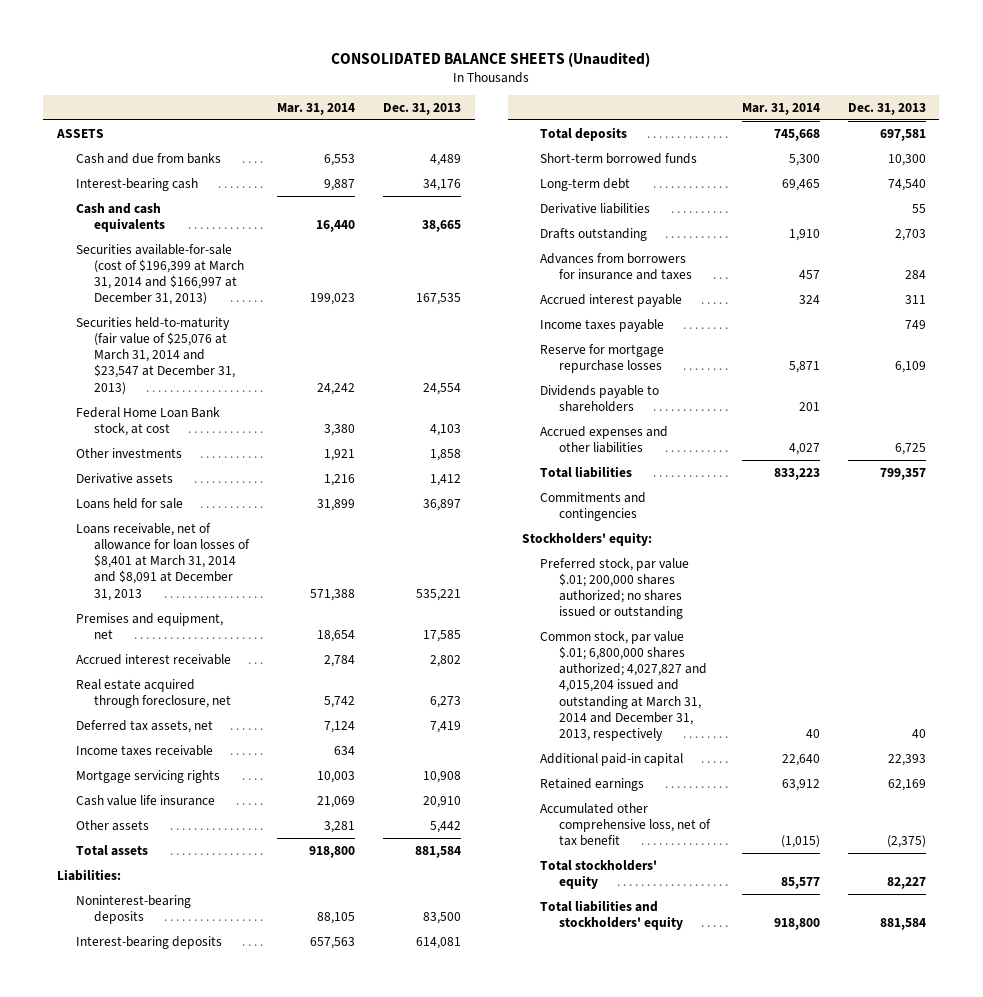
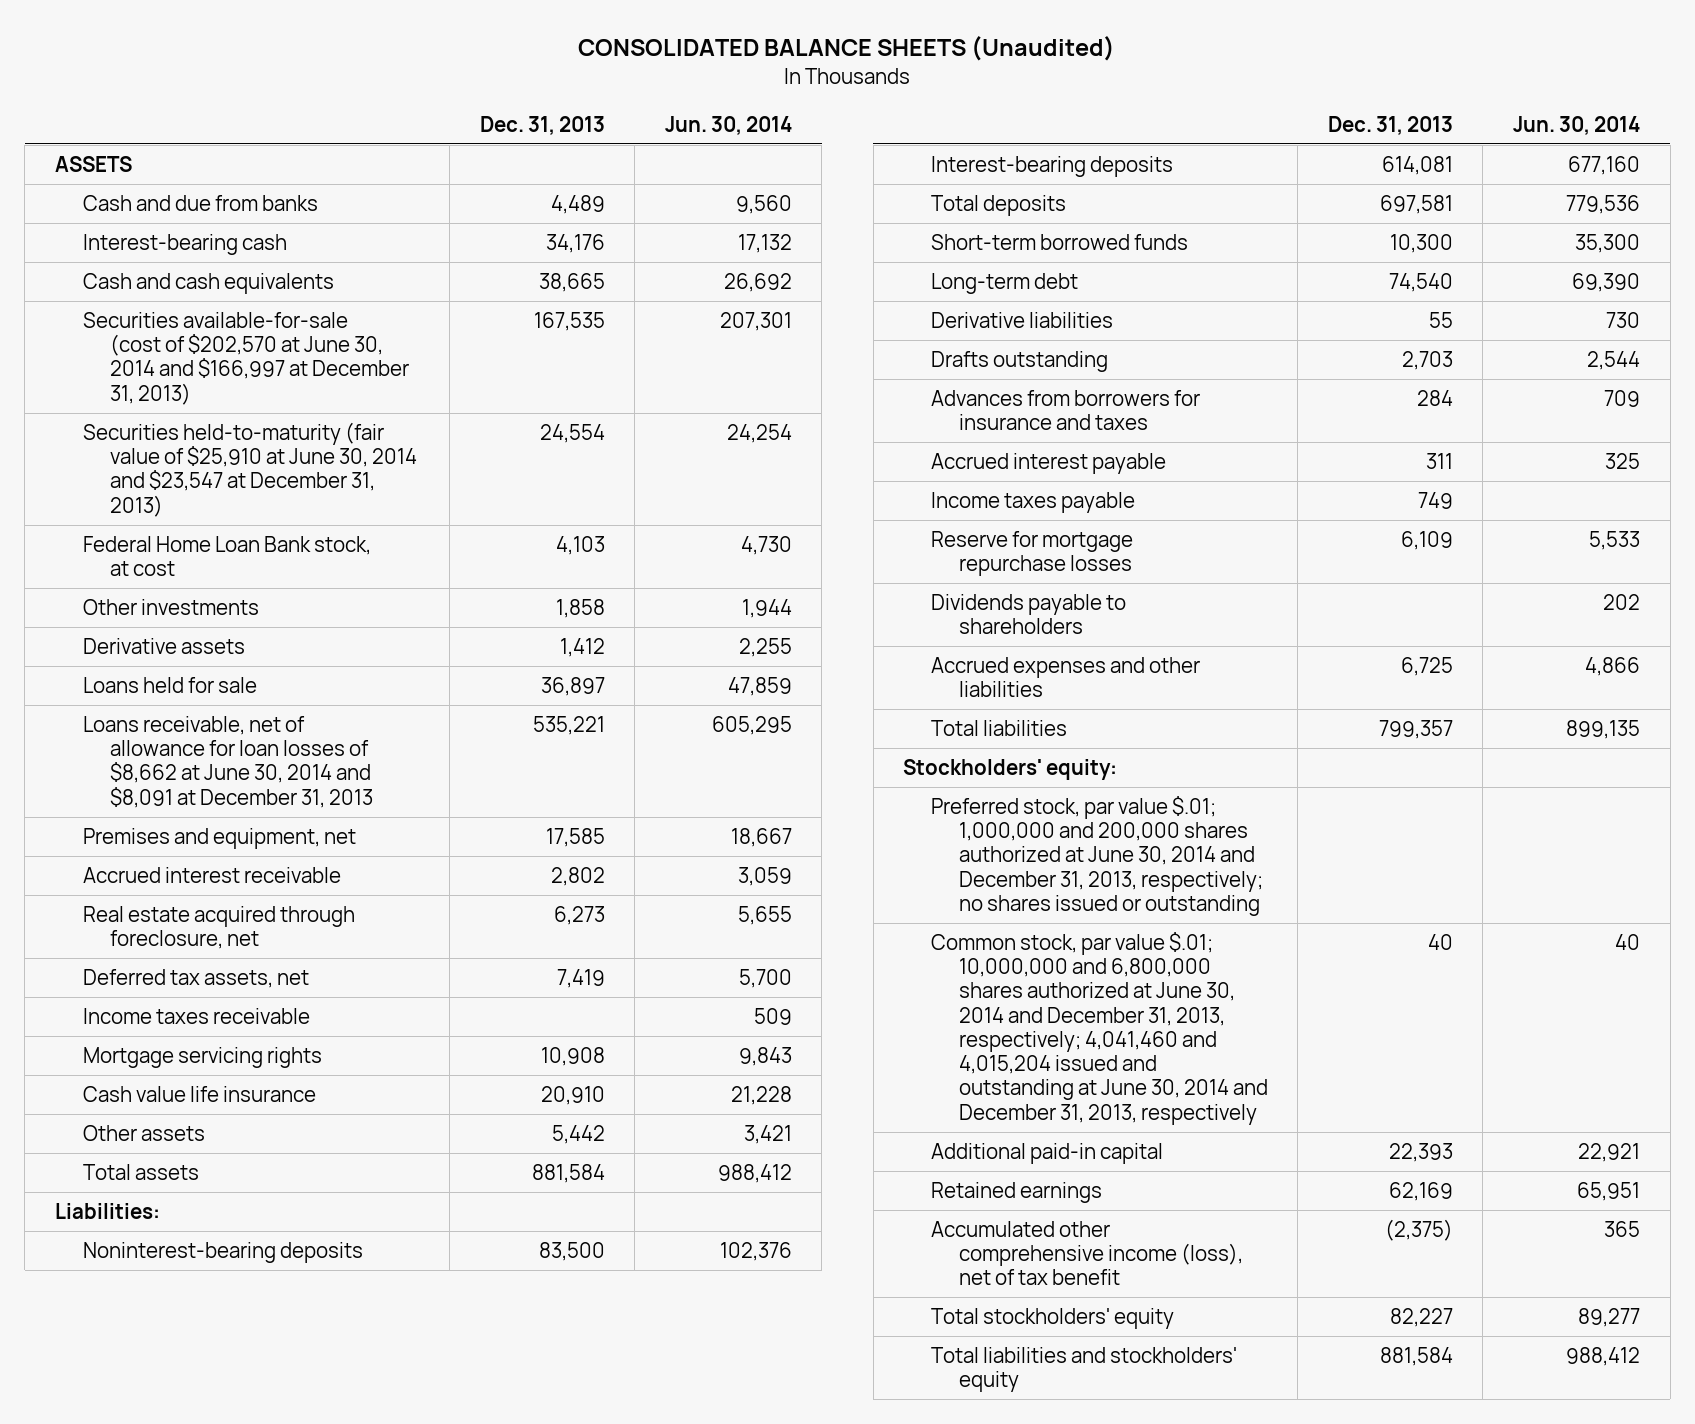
- | Mar. 31, 2014 | Dec. 31, 2013
+ | Dec. 31, 2013 | Jun. 30, 2014
- Securities available-for-sale (cost of $196,399 at March 31, 2014 and $166,997 at December 31, 2013) | 199,023 | 167,535
- Securities held-to-maturity (fair value of $25,076 at March 31, 2014 and $23,547 at December 31, 2013) | 24,242 | 24,554
+ Securities available-for-sale (cost of $202,570 at June 30, 2014 and $166,997 at December 31, 2013) | 167,535 | 207,301
+ Securities held-to-maturity (fair value of $25,910 at June 30, 2014 and $23,547 at December 31, 2013) | 24,554 | 24,254
- Loans receivable, net of allowance for loan losses of $8,401 at March 31, 2014 and $8,091 at December 31, 2013 | 571,388 | 535,221
+ Loans receivable, net of allowance for loan losses of $8,662 at June 30, 2014 and $8,091 at December 31, 2013 | 535,221 | 605,295
- Commitments and contingencies
- Preferred stock, par value $.01; 200,000 shares authorized; no shares issued or outstanding
- Common stock, par value $.01; 6,800,000 shares authorized; 4,027,827 and 4,015,204 issued and outstanding at March 31, 2014 and December 31, 2013, respectively | 40 | 40
+ Preferred stock, par value $.01; 1,000,000 and 200,000 shares authorized at June 30, 2014 and December 31, 2013, respectively; no shares issued or outstanding
+ Common stock, par value $.01; 10,000,000 and 6,800,000 shares authorized at June 30, 2014 and December 31, 2013, respectively; 4,041,460 and 4,015,204 issued and outstanding at June 30, 2014 and December 31, 2013, respectively | 40 | 40
- Accumulated other comprehensive loss, net of tax benefit | (1,015) | (2,375)
+ Accumulated other comprehensive income (loss), net of tax benefit | (2,375) | 365

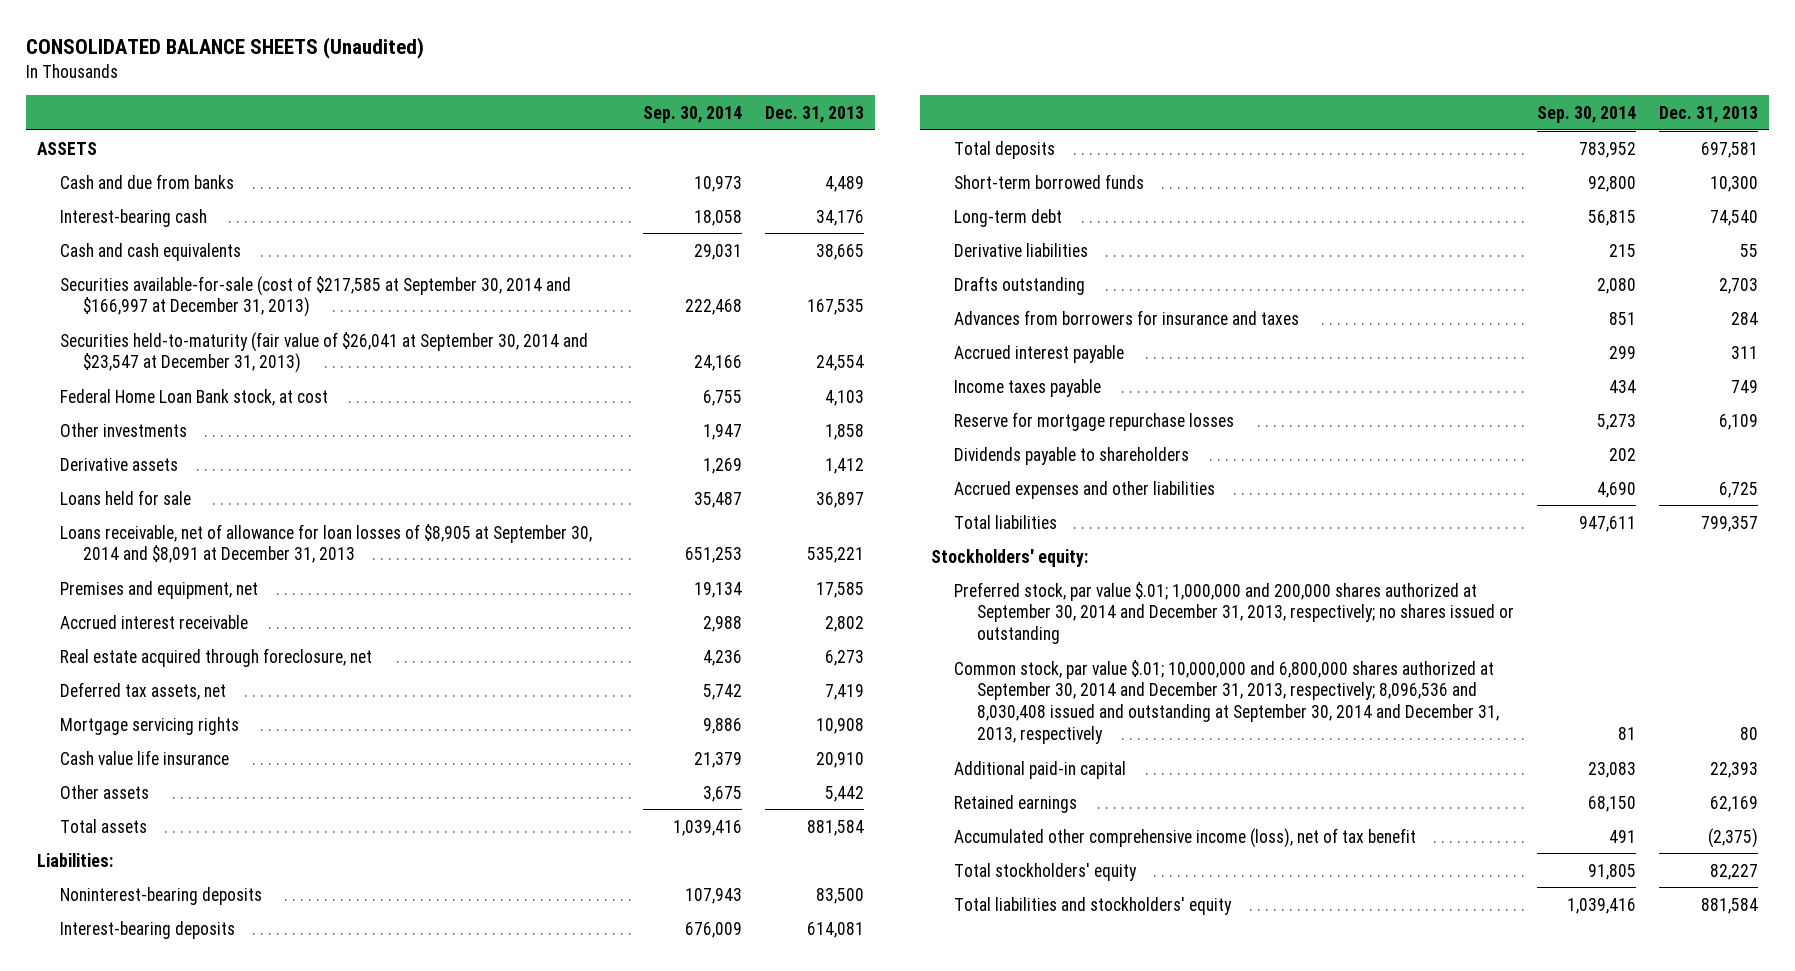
- | Dec. 31, 2013 | Jun. 30, 2014
+ | Sep. 30, 2014 | Dec. 31, 2013
- Securities available-for-sale (cost of $202,570 at June 30, 2014 and $166,997 at December 31, 2013) | 167,535 | 207,301
- Securities held-to-maturity (fair value of $25,910 at June 30, 2014 and $23,547 at December 31, 2013) | 24,554 | 24,254
+ Securities available-for-sale (cost of $217,585 at September 30, 2014 and $166,997 at December 31, 2013) | 222,468 | 167,535
+ Securities held-to-maturity (fair value of $26,041 at September 30, 2014 and $23,547 at December 31, 2013) | 24,166 | 24,554
- Loans receivable, net of allowance for loan losses of $8,662 at June 30, 2014 and $8,091 at December 31, 2013 | 535,221 | 605,295
+ Loans receivable, net of allowance for loan losses of $8,905 at September 30, 2014 and $8,091 at December 31, 2013 | 651,253 | 535,221
- Income taxes receivable | | 509
- Preferred stock, par value $.01; 1,000,000 and 200,000 shares authorized at June 30, 2014 and December 31, 2013, respectively; no shares issued or outstanding
- Common stock, par value $.01; 10,000,000 and 6,800,000 shares authorized at June 30, 2014 and December 31, 2013, respectively; 4,041,460 and 4,015,204 issued and outstanding at June 30, 2014 and December 31, 2013, respectively | 40 | 40
+ Preferred stock, par value $.01; 1,000,000 and 200,000 shares authorized at September 30, 2014 and December 31, 2013, respectively; no shares issued or outstanding
+ Common stock, par value $.01; 10,000,000 and 6,800,000 shares authorized at September 30, 2014 and December 31, 2013, respectively; 8,096,536 and 8,030,408 issued and outstanding at September 30, 2014 and December 31, 2013, respectively | 81 | 80

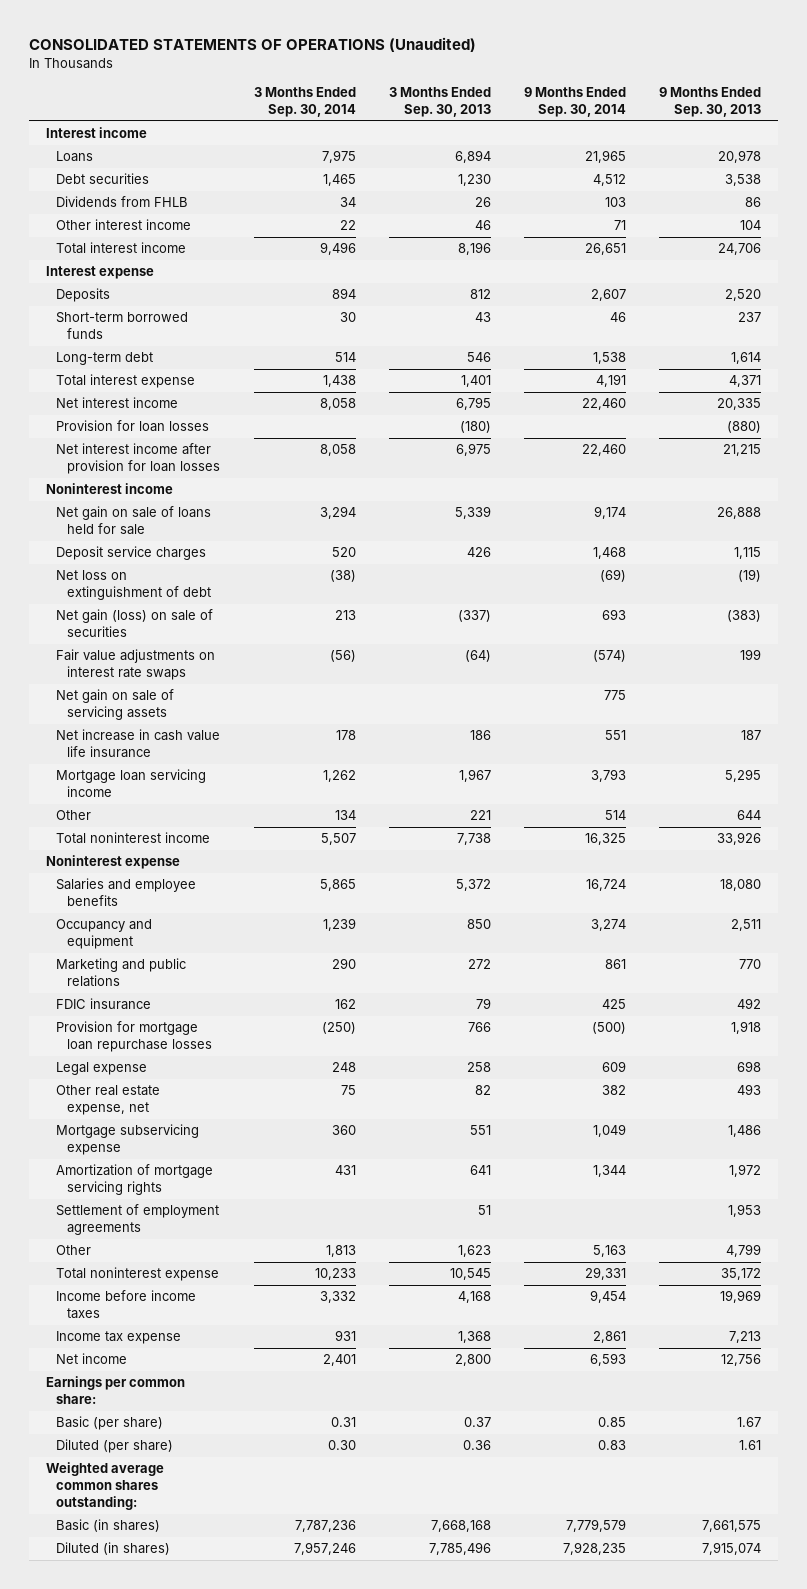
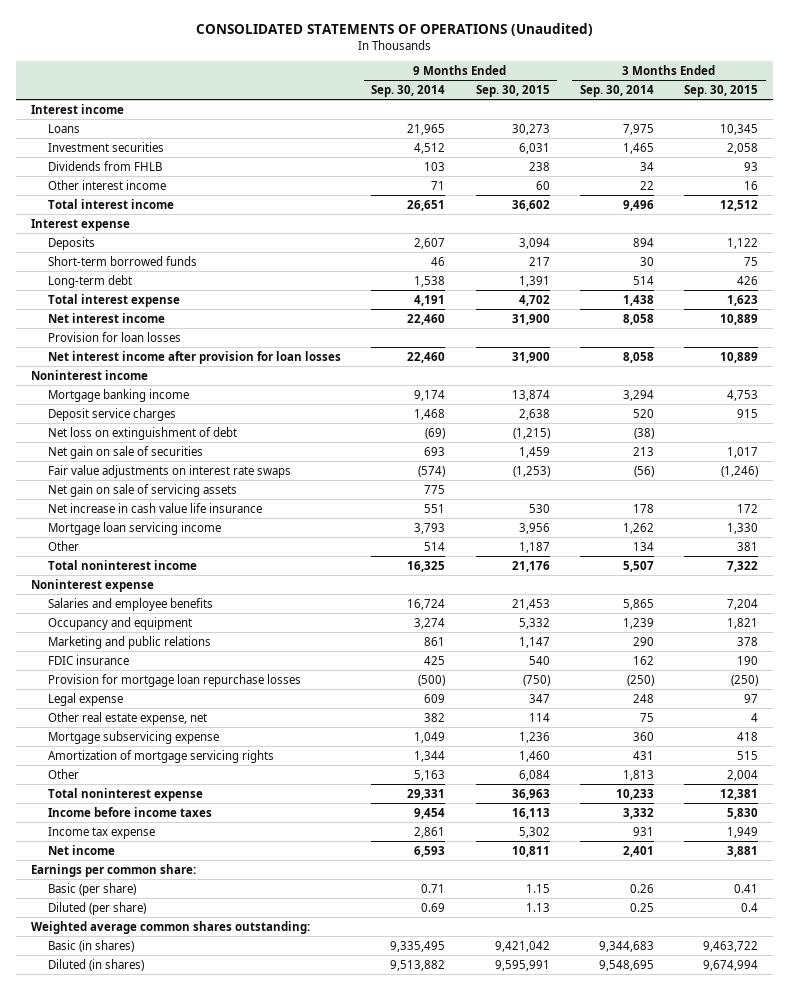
- | 3 Months Ended Sep. 30, 2014 | 3 Months Ended Sep. 30, 2013 | 9 Months Ended Sep. 30, 2014 | 9 Months Ended Sep. 30, 2013
+ | 9 Months Ended Sep. 30, 2014 | 9 Months Ended Sep. 30, 2015 | 3 Months Ended Sep. 30, 2014 | 3 Months Ended Sep. 30, 2015
- Debt securities | 1,465 | 1,230 | 4,512 | 3,538
+ Investment securities | 4,512 | 6,031 | 1,465 | 2,058
- Net gain on sale of loans held for sale | 3,294 | 5,339 | 9,174 | 26,888
+ Mortgage banking income | 9,174 | 13,874 | 3,294 | 4,753
- Net gain (loss) on sale of securities | 213 | (337) | 693 | (383)
+ Net gain on sale of securities | 693 | 1,459 | 213 | 1,017
- Settlement of employment agreements | | 51 | | 1,953
- Basic (per share) | 0.31 | 0.37 | 0.85 | 1.67
- Diluted (per share) | 0.30 | 0.36 | 0.83 | 1.61
+ Basic (per share) | 0.71 | 1.15 | 0.26 | 0.41
+ Diluted (per share) | 0.69 | 1.13 | 0.25 | 0.4
- Basic (in shares) | 7,787,236 | 7,668,168 | 7,779,579 | 7,661,575
- Diluted (in shares) | 7,957,246 | 7,785,496 | 7,928,235 | 7,915,074
+ Basic (in shares) | 9,335,495 | 9,421,042 | 9,344,683 | 9,463,722
+ Diluted (in shares) | 9,513,882 | 9,595,991 | 9,548,695 | 9,674,994

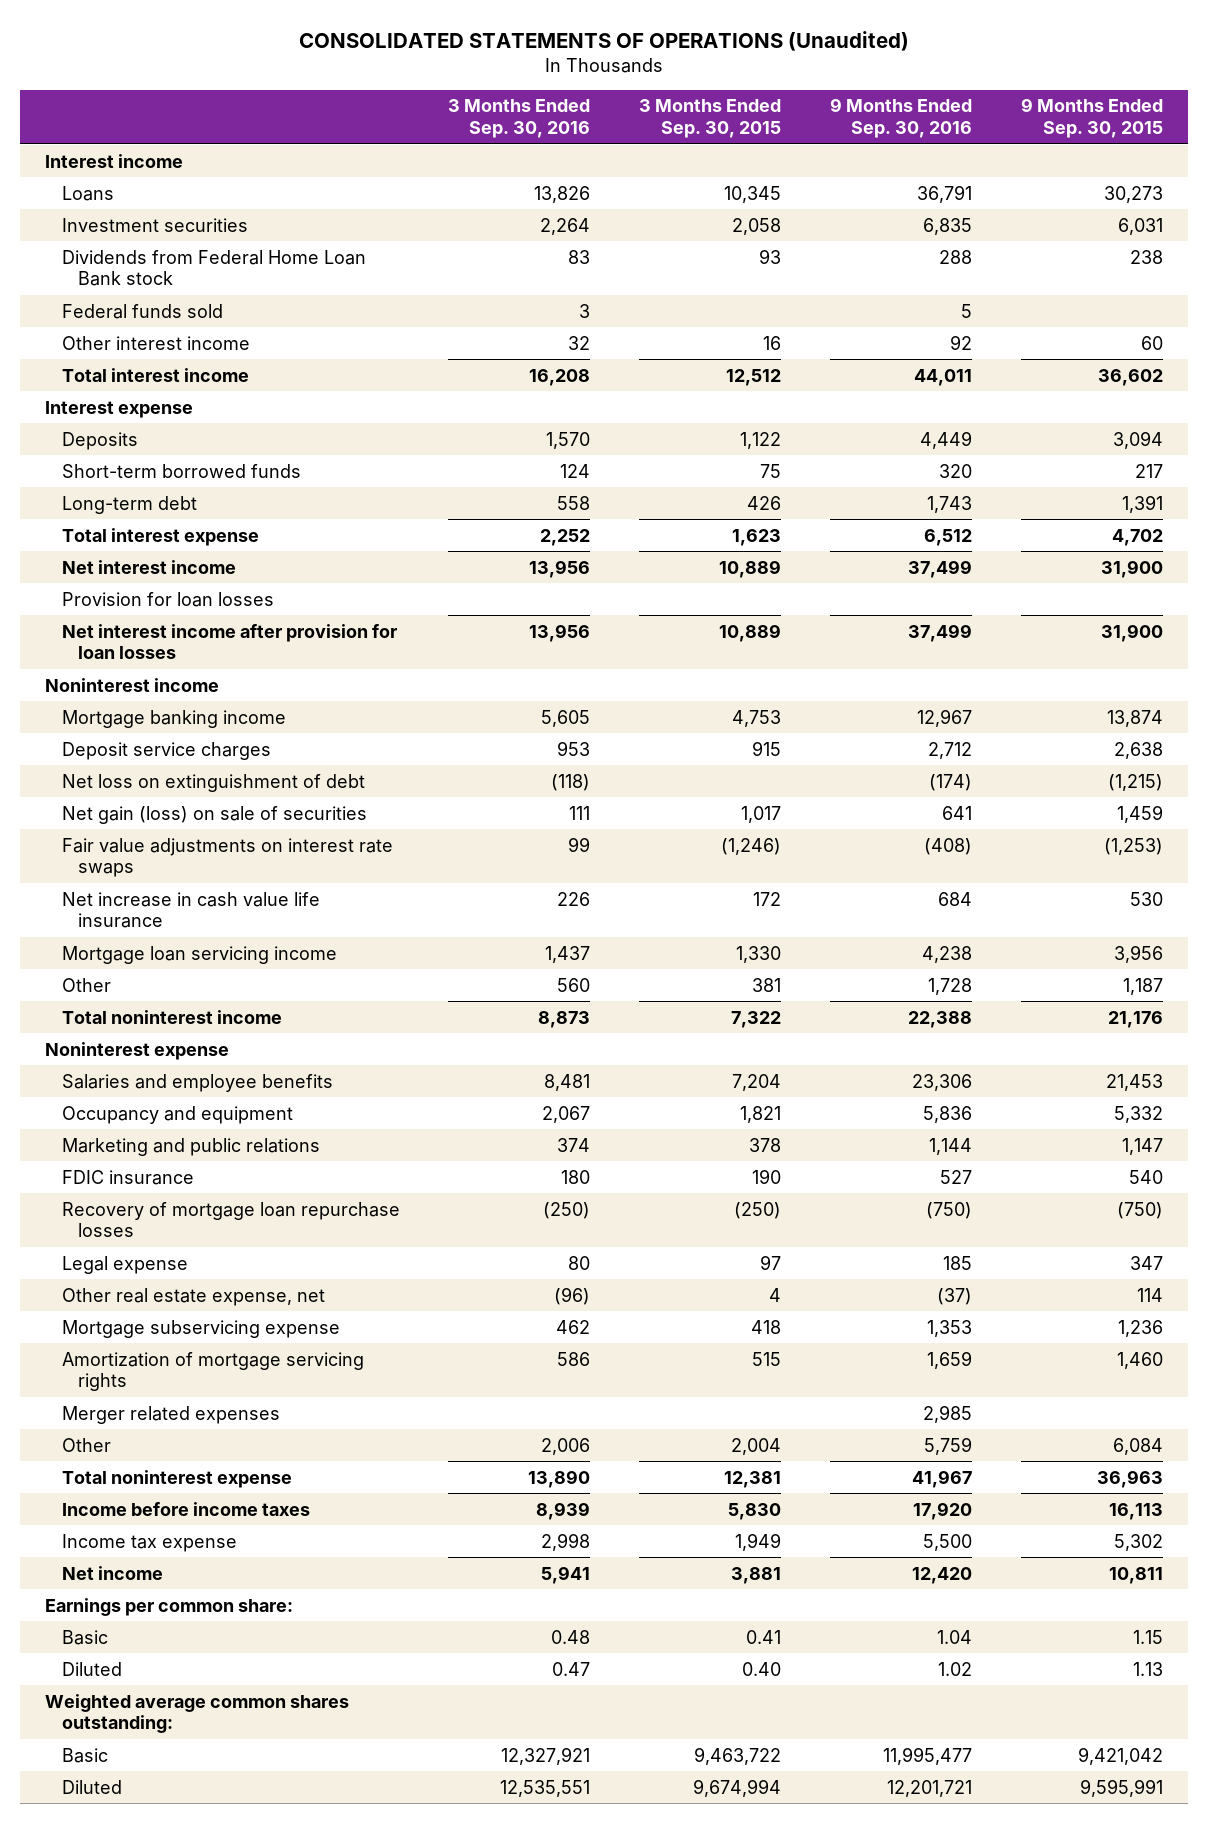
- | 9 Months Ended Sep. 30, 2014 | 9 Months Ended Sep. 30, 2015 | 3 Months Ended Sep. 30, 2014 | 3 Months Ended Sep. 30, 2015
+ | 3 Months Ended Sep. 30, 2016 | 3 Months Ended Sep. 30, 2015 | 9 Months Ended Sep. 30, 2016 | 9 Months Ended Sep. 30, 2015
- Dividends from FHLB | 103 | 238 | 34 | 93
+ Dividends from Federal Home Loan Bank stock | 83 | 93 | 288 | 238
+ Federal funds sold | 3 | | 5 |
- Net gain on sale of securities | 693 | 1,459 | 213 | 1,017
+ Net gain (loss) on sale of securities | 111 | 1,017 | 641 | 1,459
- Net gain on sale of servicing assets | 775 | | |
- Provision for mortgage loan repurchase losses | (500) | (750) | (250) | (250)
+ Recovery of mortgage loan repurchase losses | (250) | (250) | (750) | (750)
+ Merger related expenses | | | 2,985 |
- Basic (per share) | 0.71 | 1.15 | 0.26 | 0.41
- Diluted (per share) | 0.69 | 1.13 | 0.25 | 0.4
+ Basic | 0.48 | 0.41 | 1.04 | 1.15
+ Diluted | 0.47 | 0.40 | 1.02 | 1.13
- Basic (in shares) | 9,335,495 | 9,421,042 | 9,344,683 | 9,463,722
- Diluted (in shares) | 9,513,882 | 9,595,991 | 9,548,695 | 9,674,994
+ Basic | 12,327,921 | 9,463,722 | 11,995,477 | 9,421,042
+ Diluted | 12,535,551 | 9,674,994 | 12,201,721 | 9,595,991

